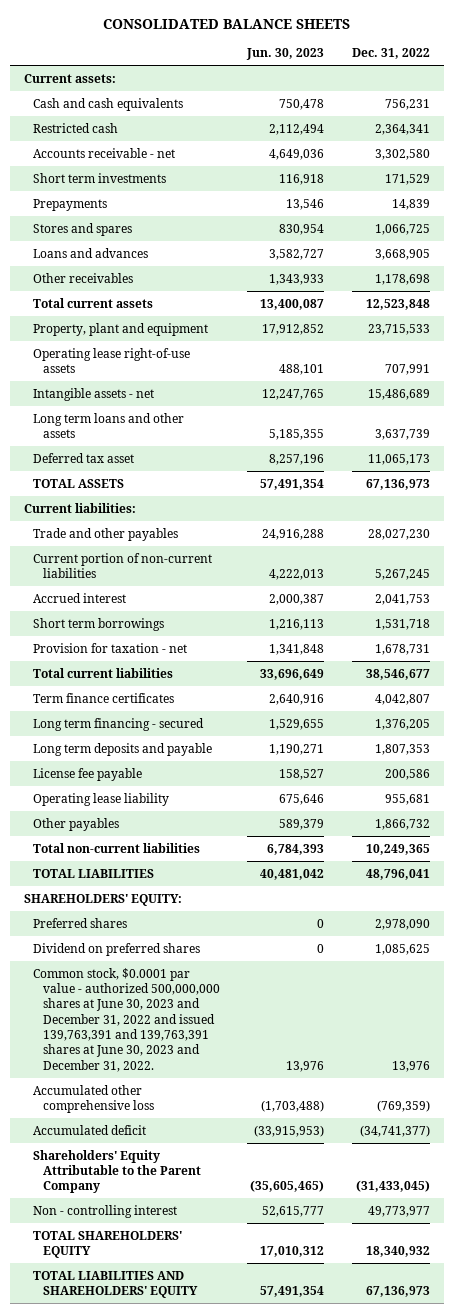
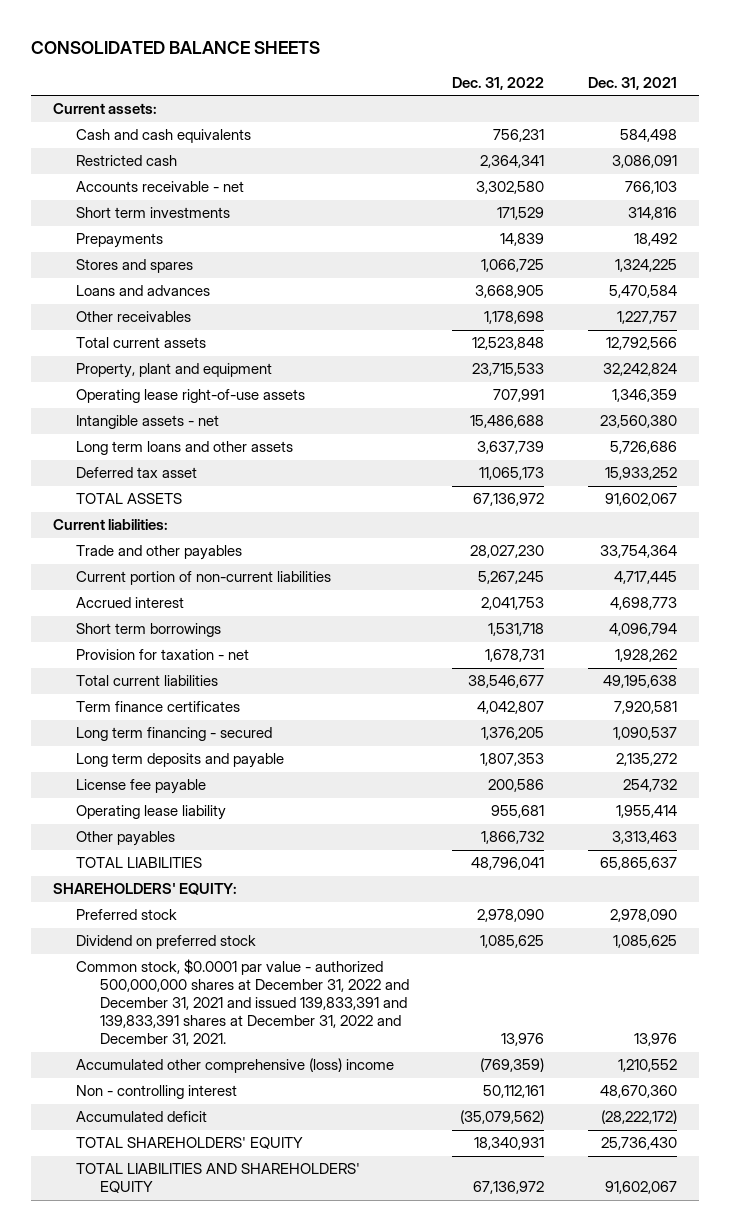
- | Jun. 30, 2023 | Dec. 31, 2022
+ | Dec. 31, 2022 | Dec. 31, 2021
- Intangible assets - net | 12,247,765 | 15,486,689
+ Intangible assets - net | 15,486,688 | 23,560,380
- TOTAL ASSETS | 57,491,354 | 67,136,973
+ TOTAL ASSETS | 67,136,972 | 91,602,067
- Total non-current liabilities | 6,784,393 | 10,249,365
- Preferred shares | 0 | 2,978,090
- Dividend on preferred shares | 0 | 1,085,625
- Common stock, $0.0001 par value - authorized 500,000,000 shares at June 30, 2023 and December 31, 2022 and issued 139,763,391 and 139,763,391 shares at June 30, 2023 and December 31, 2022. | 13,976 | 13,976
- Accumulated other comprehensive loss | (1,703,488) | (769,359)
- Accumulated deficit | (33,915,953) | (34,741,377)
- Shareholders' Equity Attributable to the Parent Company | (35,605,465) | (31,433,045)
- Non - controlling interest | 52,615,777 | 49,773,977
- TOTAL SHAREHOLDERS' EQUITY | 17,010,312 | 18,340,932
- TOTAL LIABILITIES AND SHAREHOLDERS' EQUITY | 57,491,354 | 67,136,973
+ Preferred stock | 2,978,090 | 2,978,090
+ Dividend on preferred stock | 1,085,625 | 1,085,625
+ Common stock, $0.0001 par value - authorized 500,000,000 shares at December 31, 2022 and December 31, 2021 and issued 139,833,391 and 139,833,391 shares at December 31, 2022 and December 31, 2021. | 13,976 | 13,976
+ Accumulated other comprehensive (loss) income | (769,359) | 1,210,552
+ Non - controlling interest | 50,112,161 | 48,670,360
+ Accumulated deficit | (35,079,562) | (28,222,172)
+ TOTAL SHAREHOLDERS' EQUITY | 18,340,931 | 25,736,430
+ TOTAL LIABILITIES AND SHAREHOLDERS' EQUITY | 67,136,972 | 91,602,067

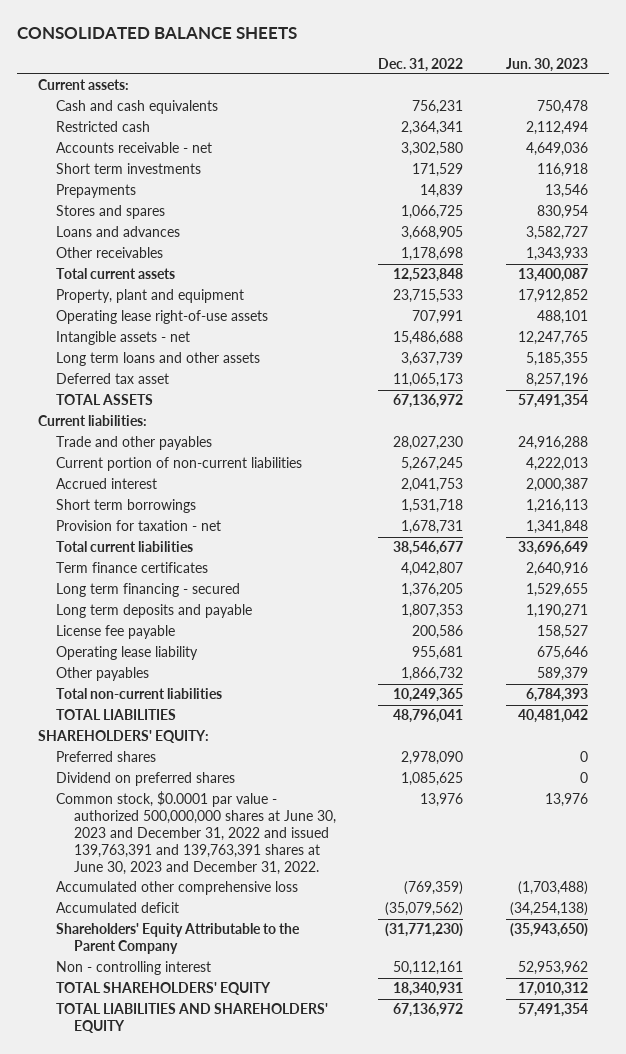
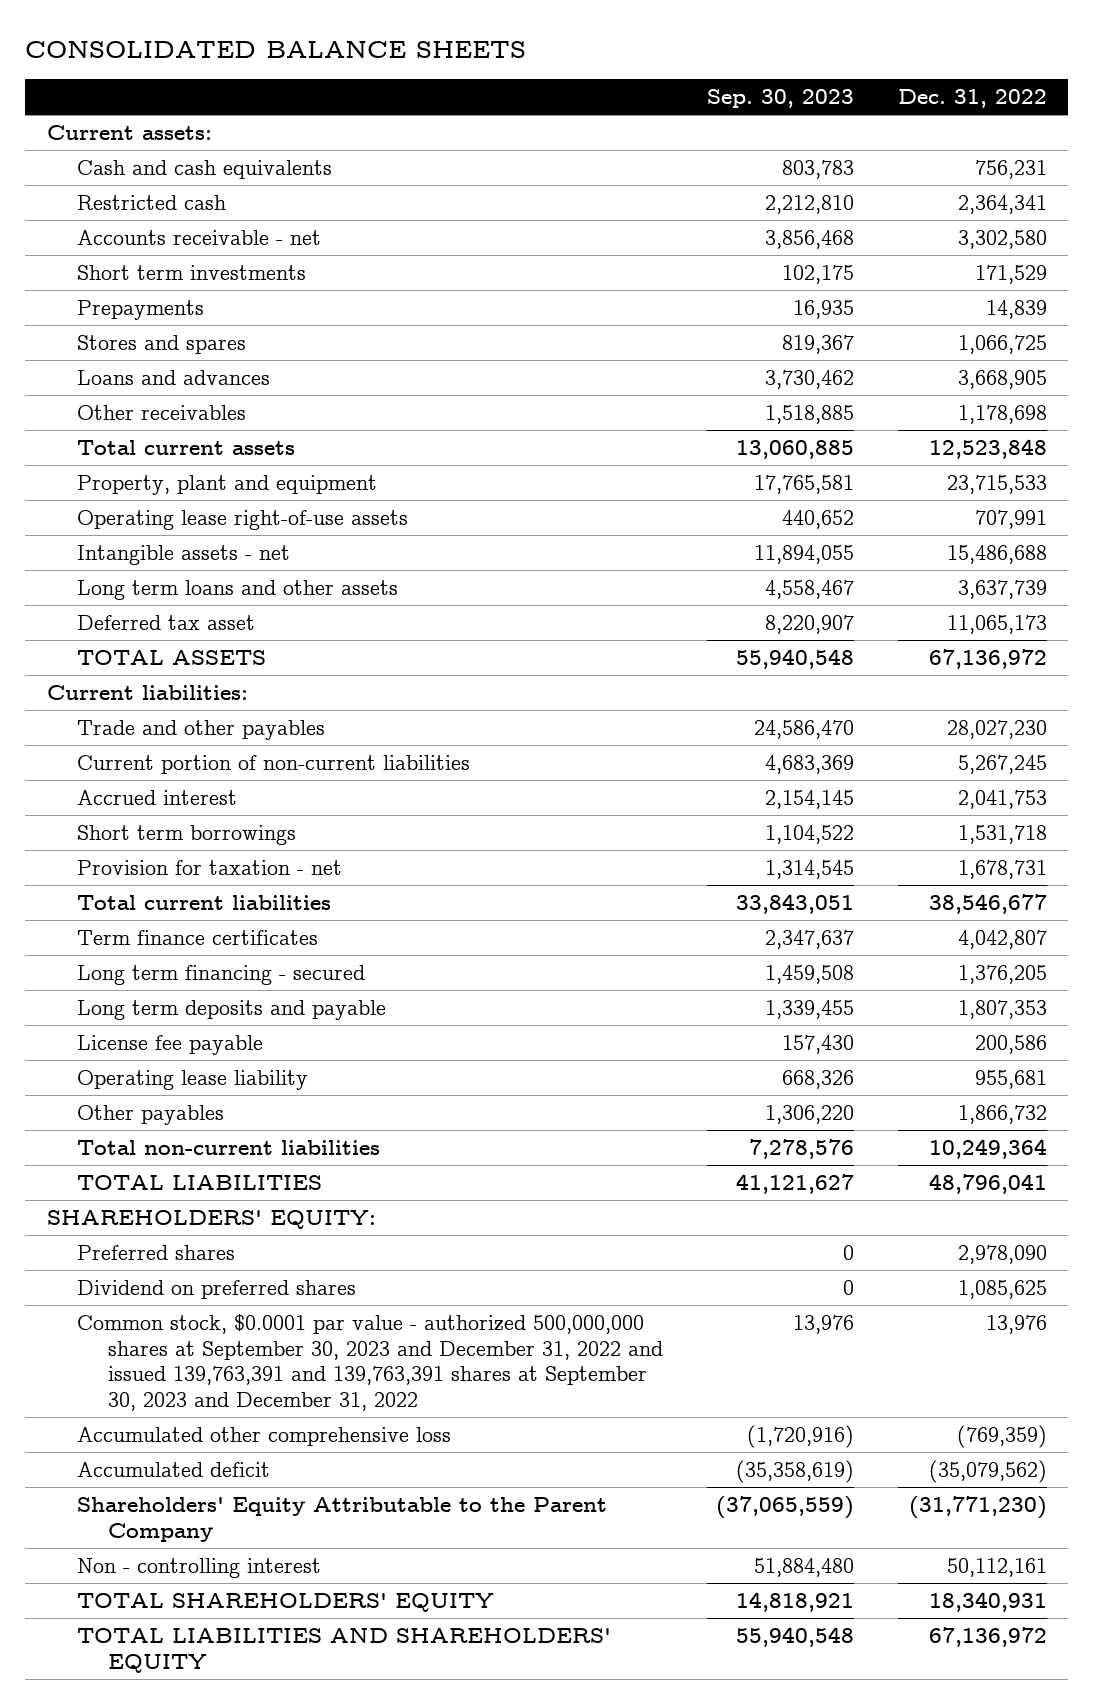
- | Dec. 31, 2022 | Jun. 30, 2023
+ | Sep. 30, 2023 | Dec. 31, 2022
- Total non-current liabilities | 10,249,365 | 6,784,393
+ Total non-current liabilities | 7,278,576 | 10,249,364
- Common stock, $0.0001 par value - authorized 500,000,000 shares at June 30, 2023 and December 31, 2022 and issued 139,763,391 and 139,763,391 shares at June 30, 2023 and December 31, 2022. | 13,976 | 13,976
+ Common stock, $0.0001 par value - authorized 500,000,000 shares at September 30, 2023 and December 31, 2022 and issued 139,763,391 and 139,763,391 shares at September 30, 2023 and December 31, 2022 | 13,976 | 13,976

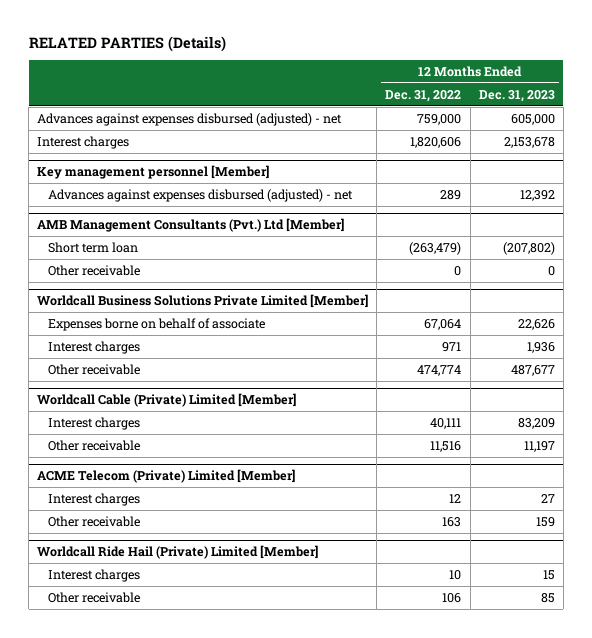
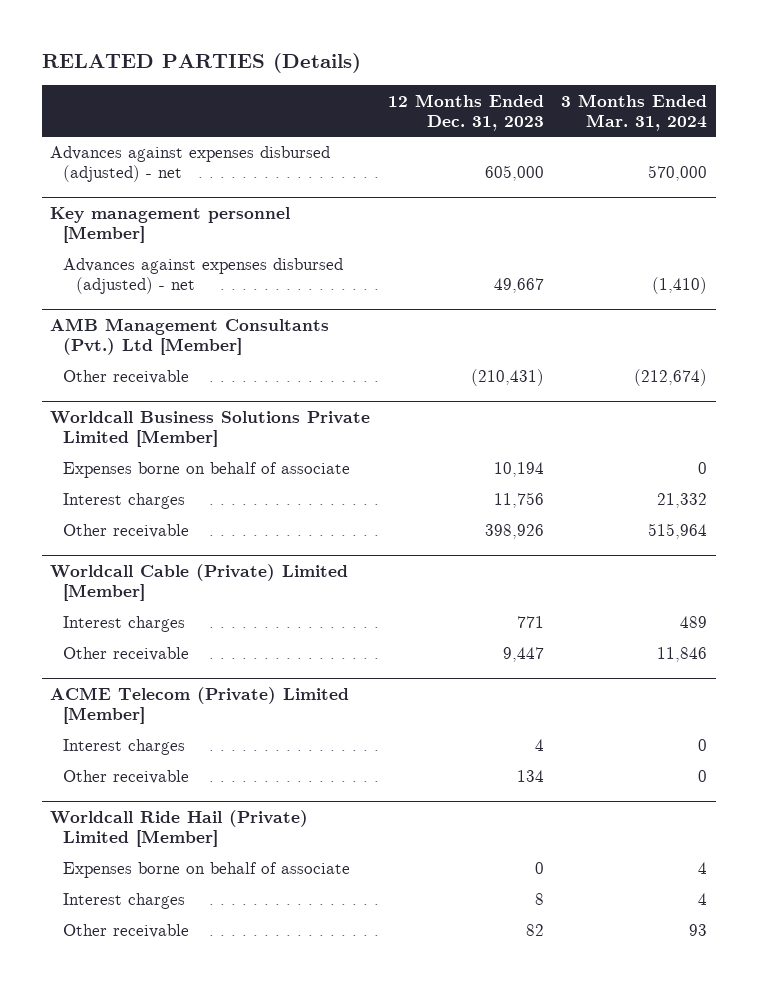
- | 12 Months Ended Dec. 31, 2022 | 12 Months Ended Dec. 31, 2023
+ | 12 Months Ended Dec. 31, 2023 | 3 Months Ended Mar. 31, 2024
- Interest charges | 1,820,606 | 2,153,678
@ Key management personnel [Member]
- Advances against expenses disbursed (adjusted) - net | 289 | 12,392
+ Advances against expenses disbursed (adjusted) - net | 49,667 | (1,410)
@ AMB Management Consultants (Pvt.) Ltd [Member]
- Short term loan | (263,479) | (207,802)
- Other receivable | 0 | 0
+ Other receivable | (210,431) | (212,674)
@ Worldcall Business Solutions Private Limited [Member]
- Expenses borne on behalf of associate | 67,064 | 22,626
- Interest charges | 971 | 1,936
- Other receivable | 474,774 | 487,677
+ Expenses borne on behalf of associate | 10,194 | 0
+ Interest charges | 11,756 | 21,332
+ Other receivable | 398,926 | 515,964
@ Worldcall Cable (Private) Limited [Member]
- Interest charges | 40,111 | 83,209
- Other receivable | 11,516 | 11,197
+ Interest charges | 771 | 489
+ Other receivable | 9,447 | 11,846
@ ACME Telecom (Private) Limited [Member]
- Interest charges | 12 | 27
- Other receivable | 163 | 159
+ Interest charges | 4 | 0
+ Other receivable | 134 | 0
@ Worldcall Ride Hail (Private) Limited [Member]
- Interest charges | 10 | 15
- Other receivable | 106 | 85
+ Expenses borne on behalf of associate | 0 | 4
+ Interest charges | 8 | 4
+ Other receivable | 82 | 93

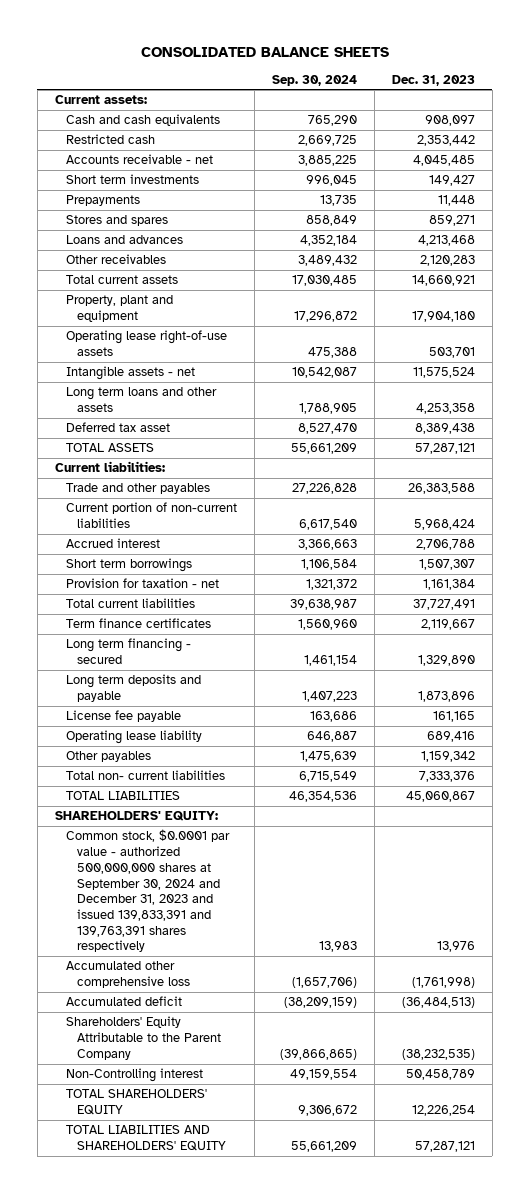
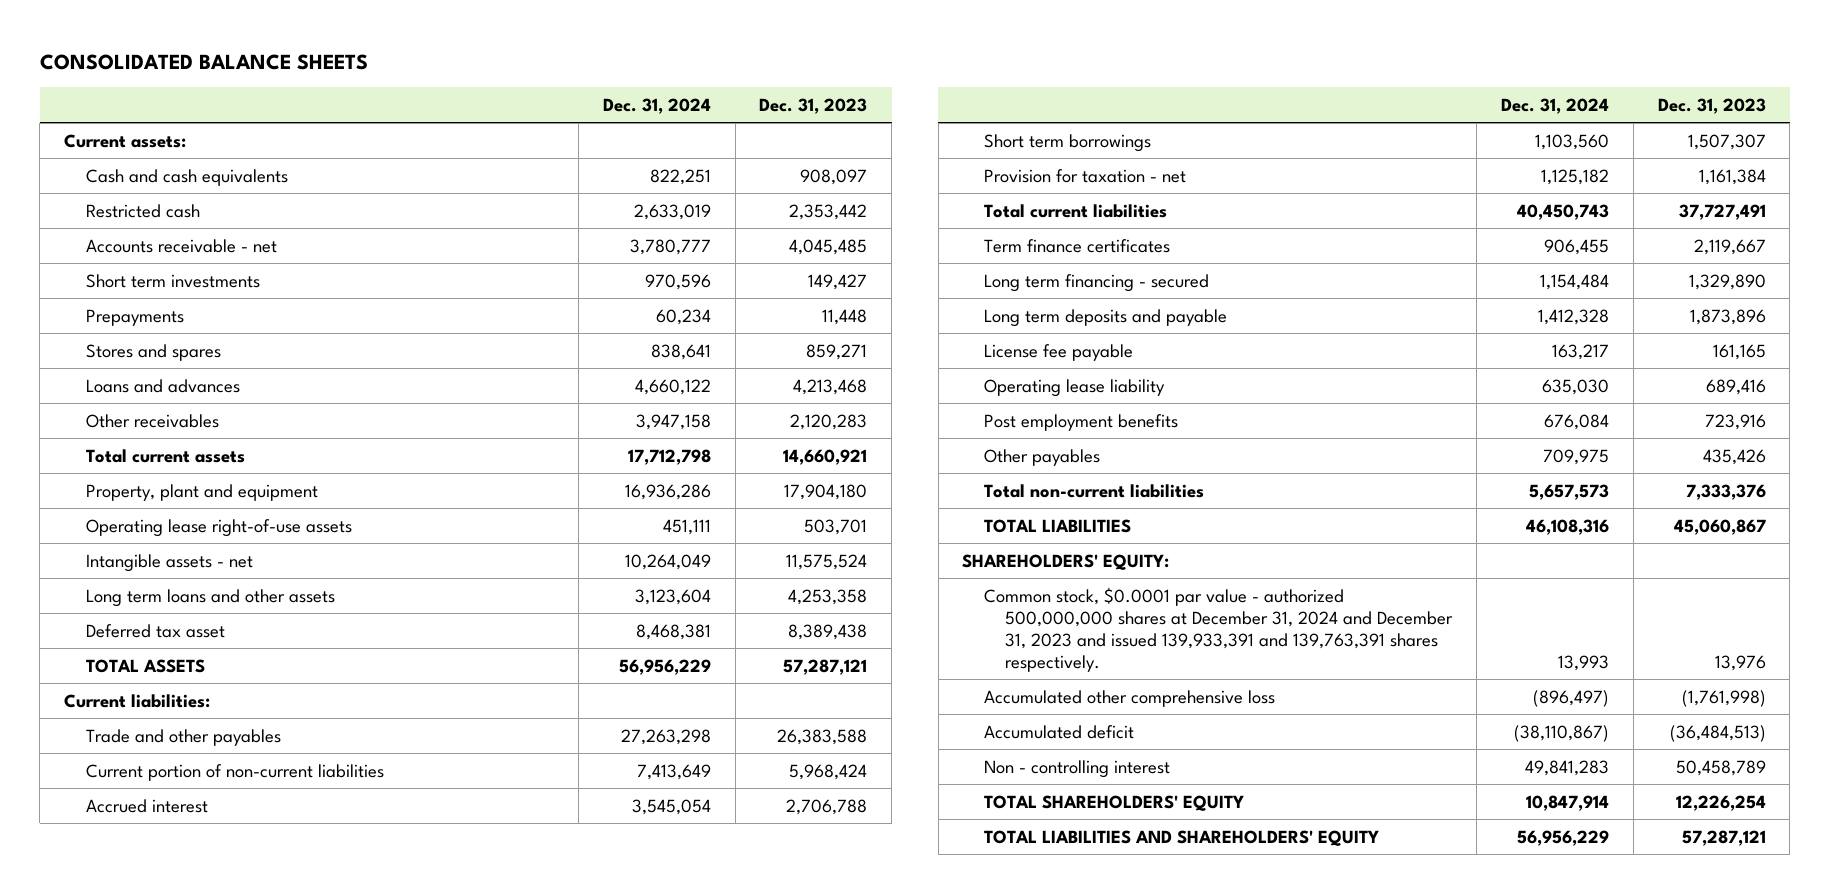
- | Sep. 30, 2024 | Dec. 31, 2023
+ | Dec. 31, 2024 | Dec. 31, 2023
- Other payables | 1,475,639 | 1,159,342
- Total non- current liabilities | 6,715,549 | 7,333,376
+ Post employment benefits | 676,084 | 723,916
+ Other payables | 709,975 | 435,426
+ Total non-current liabilities | 5,657,573 | 7,333,376
- Common stock, $0.0001 par value - authorized 500,000,000 shares at September 30, 2024 and December 31, 2023 and issued 139,833,391 and 139,763,391 shares respectively | 13,983 | 13,976
+ Common stock, $0.0001 par value - authorized 500,000,000 shares at December 31, 2024 and December 31, 2023 and issued 139,933,391 and 139,763,391 shares respectively. | 13,993 | 13,976
- Shareholders' Equity Attributable to the Parent Company | (39,866,865) | (38,232,535)
- Non-Controlling interest | 49,159,554 | 50,458,789
+ Non - controlling interest | 49,841,283 | 50,458,789

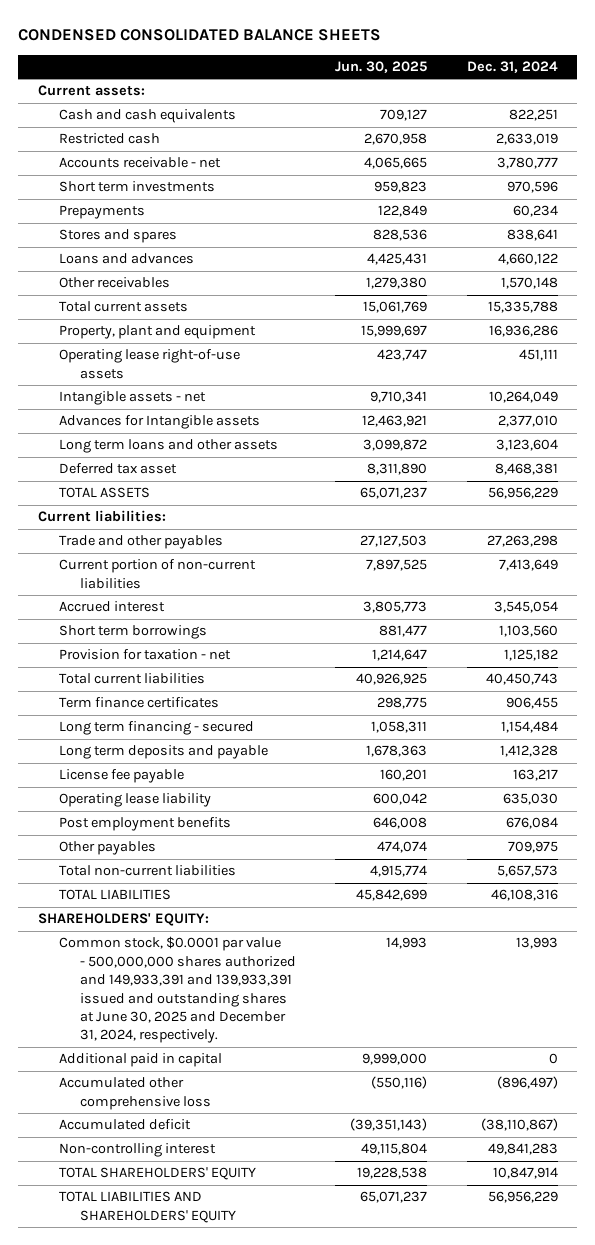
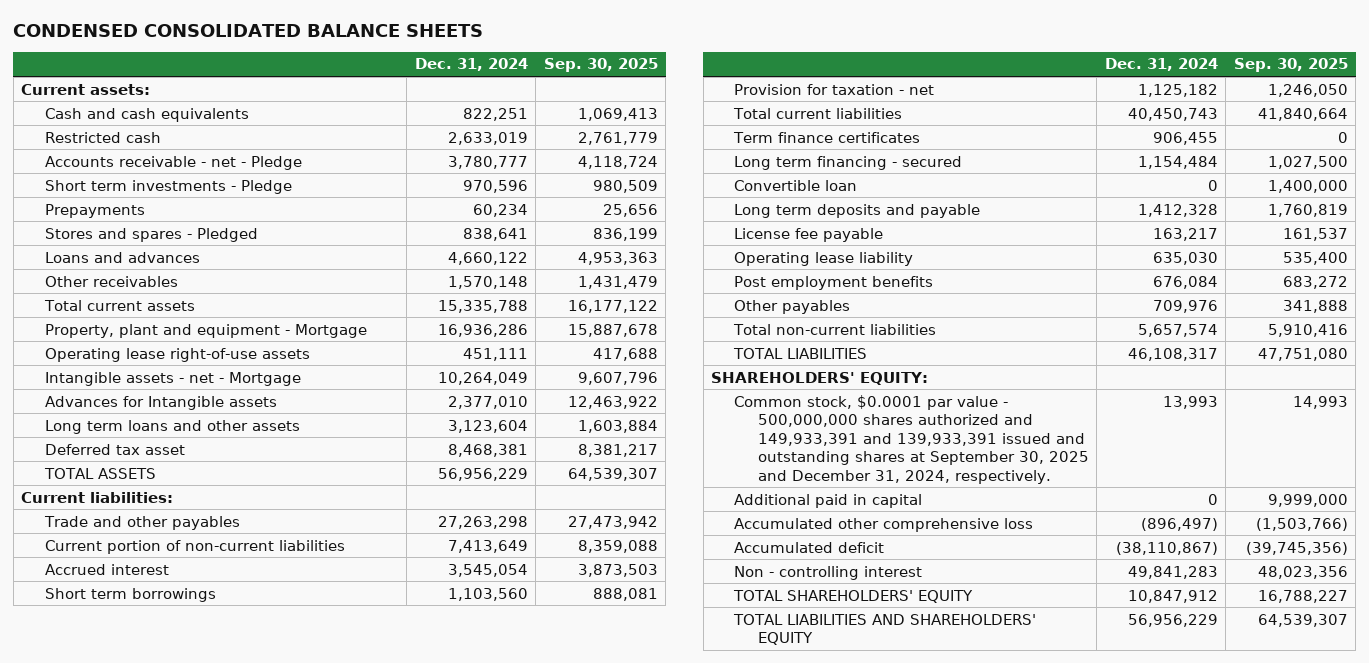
- | Jun. 30, 2025 | Dec. 31, 2024
+ | Dec. 31, 2024 | Sep. 30, 2025
- Accounts receivable - net | 4,065,665 | 3,780,777
- Short term investments | 959,823 | 970,596
+ Accounts receivable - net - Pledge | 3,780,777 | 4,118,724
+ Short term investments - Pledge | 970,596 | 980,509
- Stores and spares | 828,536 | 838,641
+ Stores and spares - Pledged | 838,641 | 836,199
- Property, plant and equipment | 15,999,697 | 16,936,286
+ Property, plant and equipment - Mortgage | 16,936,286 | 15,887,678
- Intangible assets - net | 9,710,341 | 10,264,049
+ Intangible assets - net - Mortgage | 10,264,049 | 9,607,796
+ Convertible loan | 0 | 1,400,000
- Other payables | 474,074 | 709,975
- Total non-current liabilities | 4,915,774 | 5,657,573
- TOTAL LIABILITIES | 45,842,699 | 46,108,316
+ Other payables | 709,976 | 341,888
+ Total non-current liabilities | 5,657,574 | 5,910,416
+ TOTAL LIABILITIES | 46,108,317 | 47,751,080
- Common stock, $0.0001 par value - 500,000,000 shares authorized and 149,933,391 and 139,933,391 issued and outstanding shares at June 30, 2025 and December 31, 2024, respectively. | 14,993 | 13,993
+ Common stock, $0.0001 par value - 500,000,000 shares authorized and 149,933,391 and 139,933,391 issued and outstanding shares at September 30, 2025 and December 31, 2024, respectively. | 13,993 | 14,993
- Non-controlling interest | 49,115,804 | 49,841,283
- TOTAL SHAREHOLDERS' EQUITY | 19,228,538 | 10,847,914
+ Non - controlling interest | 49,841,283 | 48,023,356
+ TOTAL SHAREHOLDERS' EQUITY | 10,847,912 | 16,788,227

